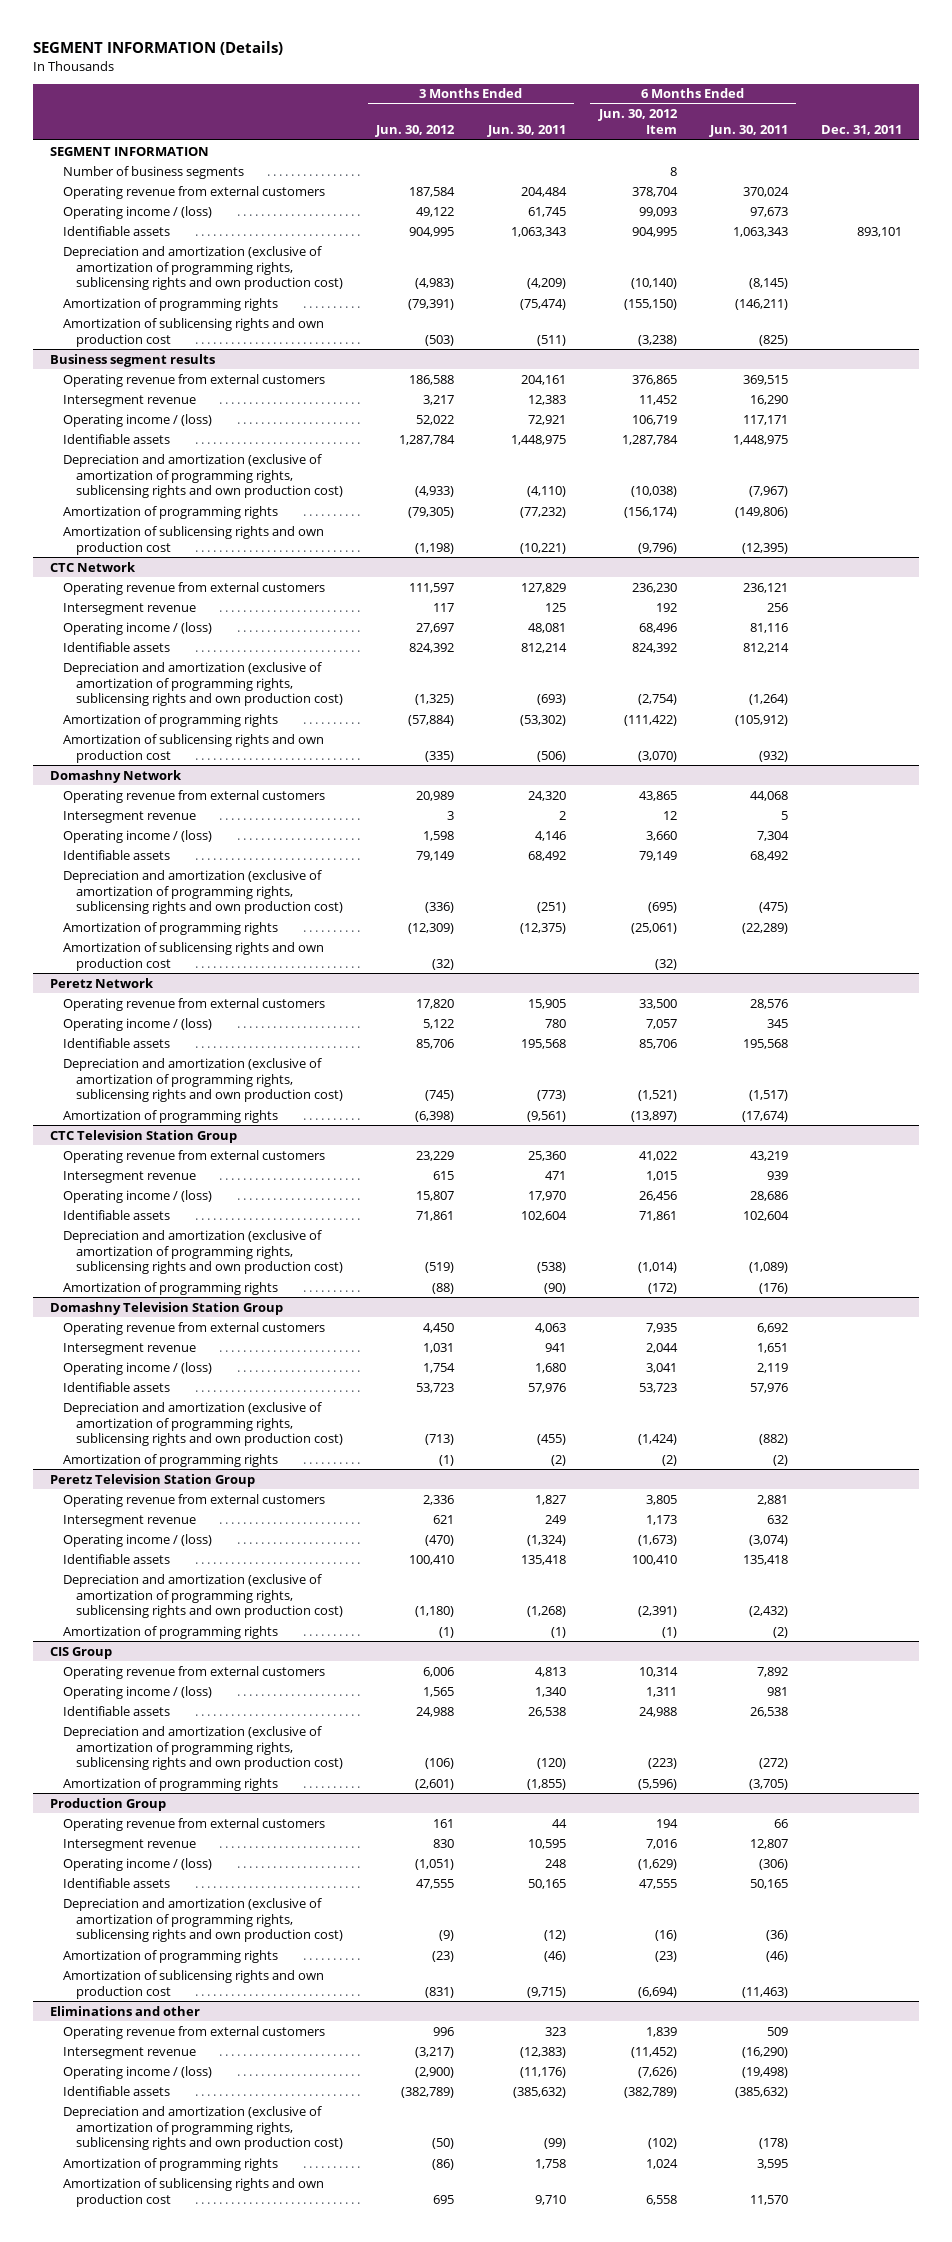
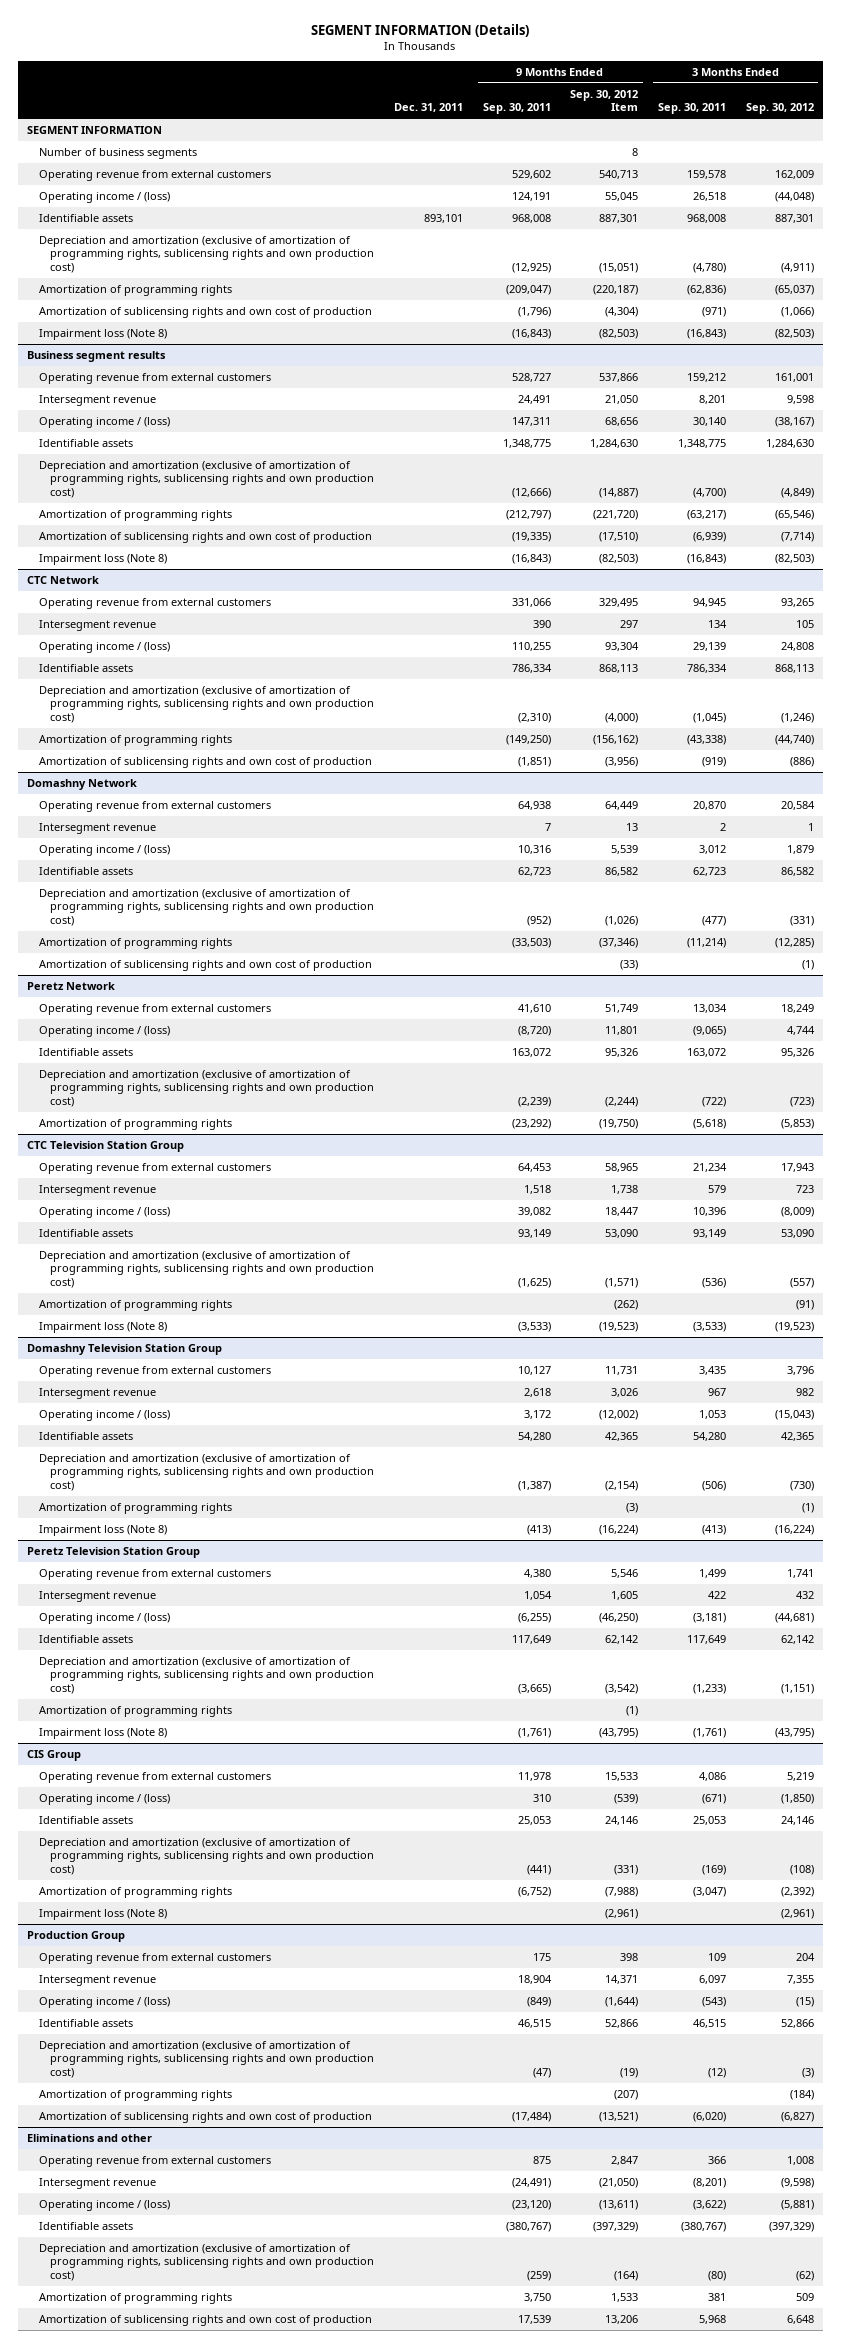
- | 3 Months Ended Jun. 30, 2012 | 3 Months Ended Jun. 30, 2011 | 6 Months Ended Jun. 30, 2012 Item | 6 Months Ended Jun. 30, 2011 | Dec. 31, 2011
+ | Dec. 31, 2011 | 9 Months Ended Sep. 30, 2011 | 9 Months Ended Sep. 30, 2012 Item | 3 Months Ended Sep. 30, 2011 | 3 Months Ended Sep. 30, 2012
- Amortization of sublicensing rights and own production cost | (503) | (511) | (3,238) | (825) |
+ Amortization of sublicensing rights and own cost of production | | (1,796) | (4,304) | (971) | (1,066)
+ Impairment loss (Note 8) | | (16,843) | (82,503) | (16,843) | (82,503)
@ Business segment results
- Amortization of sublicensing rights and own production cost | (1,198) | (10,221) | (9,796) | (12,395) |
+ Amortization of sublicensing rights and own cost of production | | (19,335) | (17,510) | (6,939) | (7,714)
+ Impairment loss (Note 8) | | (16,843) | (82,503) | (16,843) | (82,503)
@ CTC Network
- Amortization of sublicensing rights and own production cost | (335) | (506) | (3,070) | (932) |
+ Amortization of sublicensing rights and own cost of production | | (1,851) | (3,956) | (919) | (886)
@ Domashny Network
- Amortization of sublicensing rights and own production cost | (32) | | (32) | |
+ Amortization of sublicensing rights and own cost of production | | | (33) | | (1)
@ CTC Television Station Group
+ Impairment loss (Note 8) | | (3,533) | (19,523) | (3,533) | (19,523)
@ Domashny Television Station Group
+ Impairment loss (Note 8) | | (413) | (16,224) | (413) | (16,224)
@ Peretz Television Station Group
+ Impairment loss (Note 8) | | (1,761) | (43,795) | (1,761) | (43,795)
@ CIS Group
+ Impairment loss (Note 8) | | | (2,961) | | (2,961)
@ Production Group
- Amortization of sublicensing rights and own production cost | (831) | (9,715) | (6,694) | (11,463) |
+ Amortization of sublicensing rights and own cost of production | | (17,484) | (13,521) | (6,020) | (6,827)
@ Eliminations and other
- Amortization of sublicensing rights and own production cost | 695 | 9,710 | 6,558 | 11,570 |
+ Amortization of sublicensing rights and own cost of production | | 17,539 | 13,206 | 5,968 | 6,648

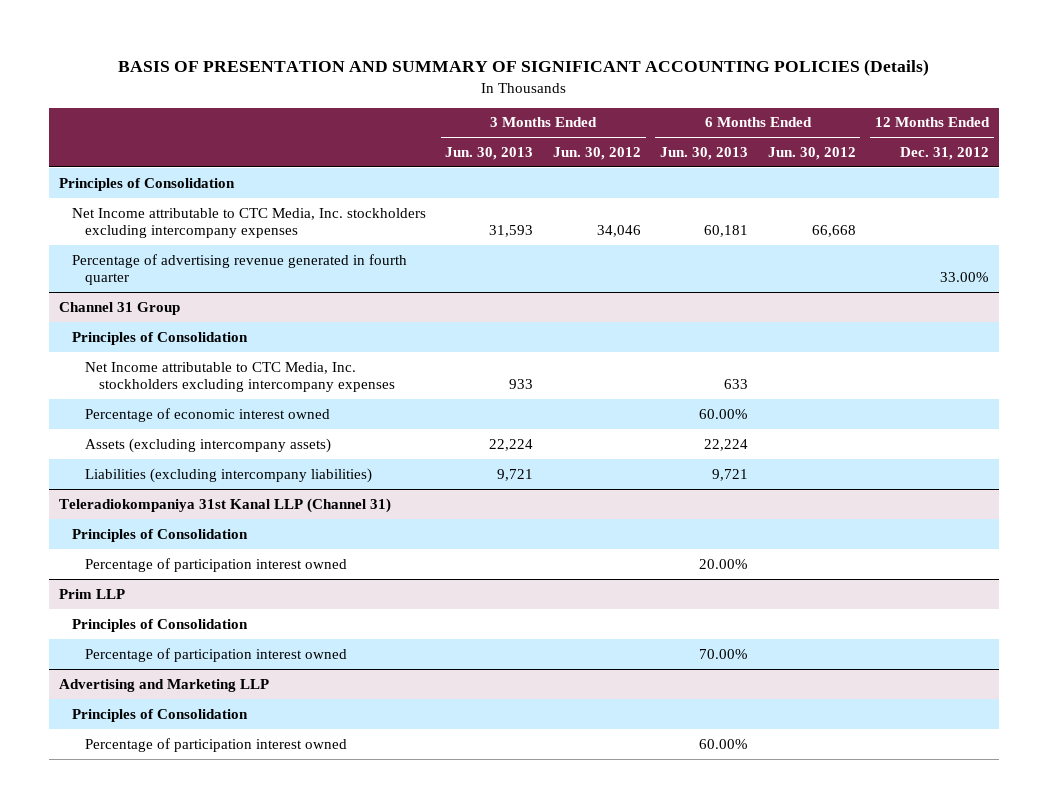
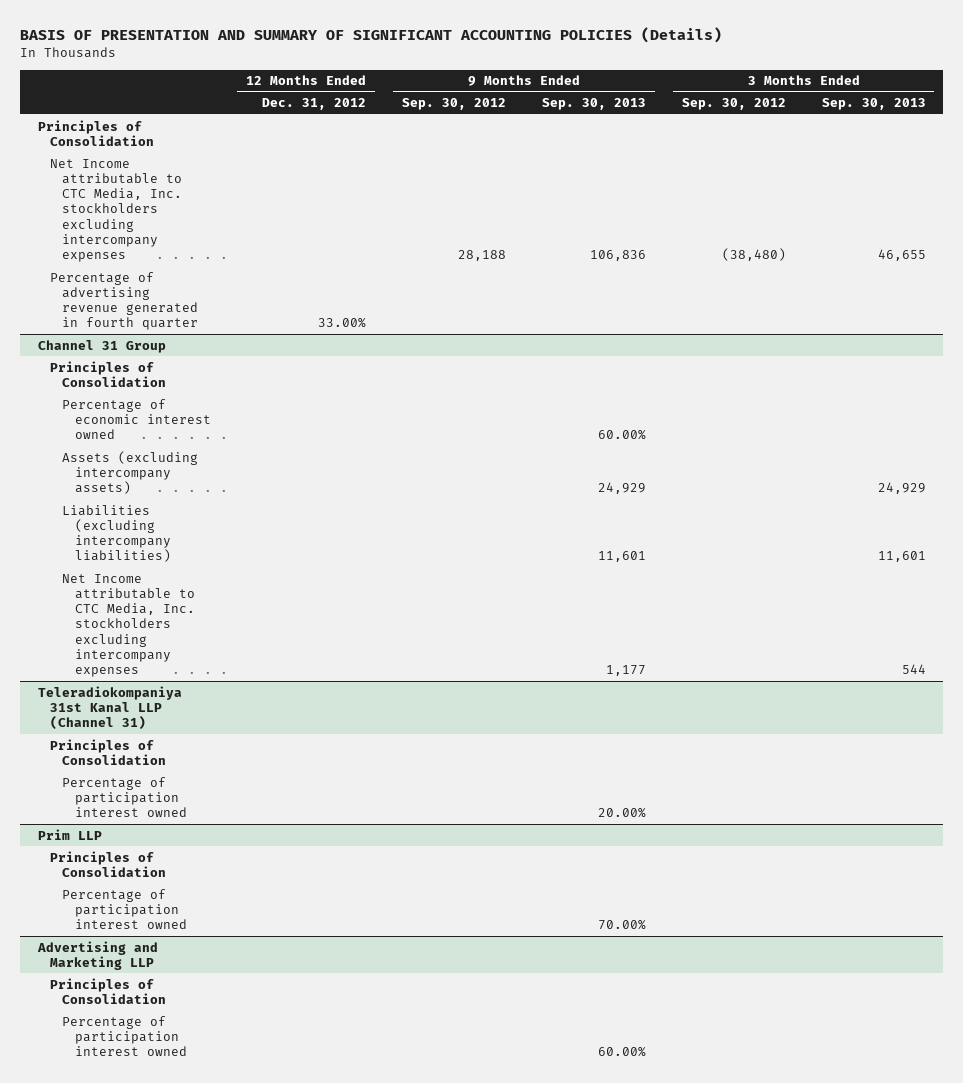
- | 3 Months Ended Jun. 30, 2013 | 3 Months Ended Jun. 30, 2012 | 6 Months Ended Jun. 30, 2013 | 6 Months Ended Jun. 30, 2012 | 12 Months Ended Dec. 31, 2012
+ | 12 Months Ended Dec. 31, 2012 | 9 Months Ended Sep. 30, 2012 | 9 Months Ended Sep. 30, 2013 | 3 Months Ended Sep. 30, 2012 | 3 Months Ended Sep. 30, 2013
@ Channel 31 Group
moved down: Net Income attributable to CTC Media, Inc. stockholders excluding intercompany expenses | | | 1,177 | | 544

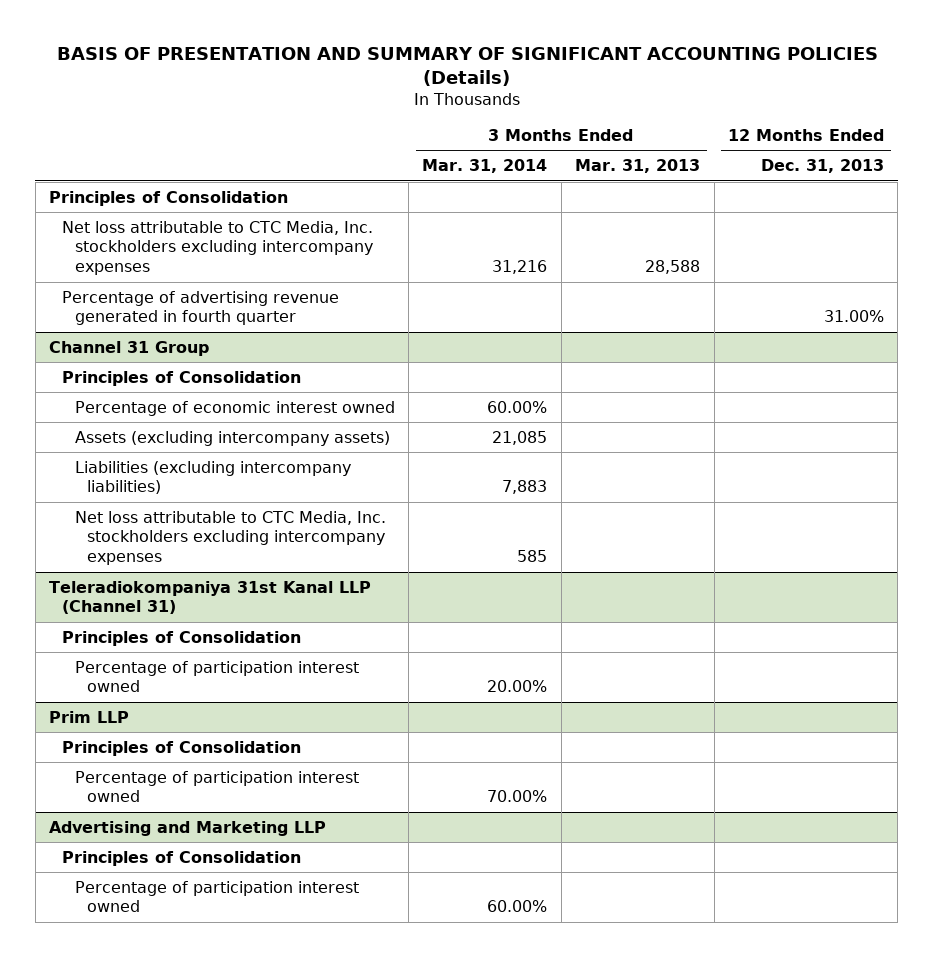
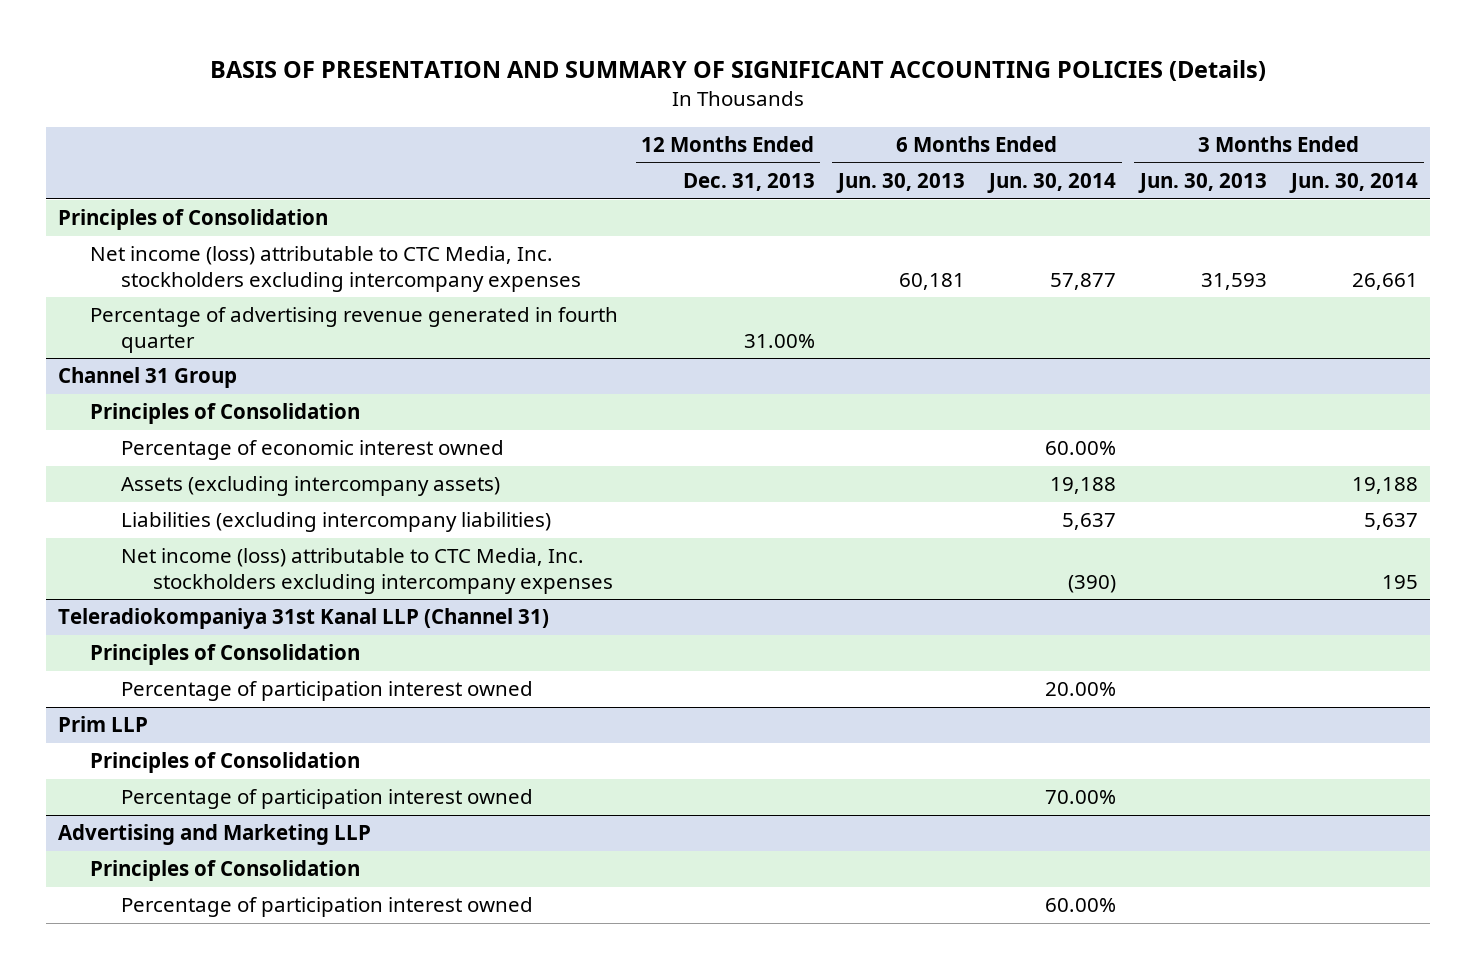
- | 3 Months Ended Mar. 31, 2014 | 3 Months Ended Mar. 31, 2013 | 12 Months Ended Dec. 31, 2013
+ | 12 Months Ended Dec. 31, 2013 | 6 Months Ended Jun. 30, 2013 | 6 Months Ended Jun. 30, 2014 | 3 Months Ended Jun. 30, 2013 | 3 Months Ended Jun. 30, 2014
- Net loss attributable to CTC Media, Inc. stockholders excluding intercompany expenses | 31,216 | 28,588 |
+ Net income (loss) attributable to CTC Media, Inc. stockholders excluding intercompany expenses | | 60,181 | 57,877 | 31,593 | 26,661
@ Channel 31 Group
- Net loss attributable to CTC Media, Inc. stockholders excluding intercompany expenses | 585 | |
+ Net income (loss) attributable to CTC Media, Inc. stockholders excluding intercompany expenses | | | (390) | | 195

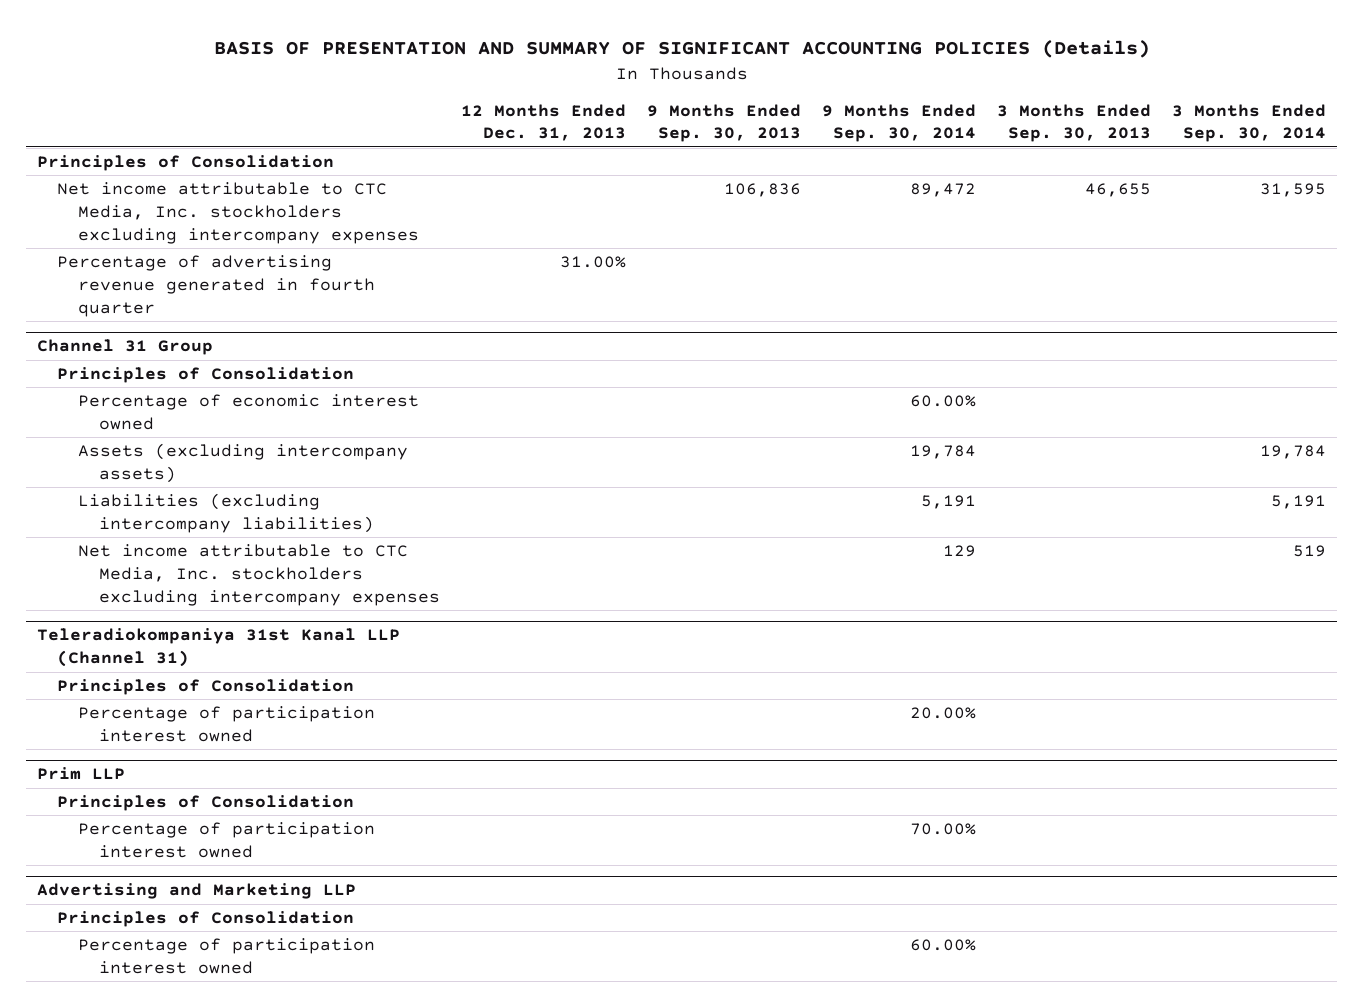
- | 12 Months Ended Dec. 31, 2013 | 6 Months Ended Jun. 30, 2013 | 6 Months Ended Jun. 30, 2014 | 3 Months Ended Jun. 30, 2013 | 3 Months Ended Jun. 30, 2014
+ | 12 Months Ended Dec. 31, 2013 | 9 Months Ended Sep. 30, 2013 | 9 Months Ended Sep. 30, 2014 | 3 Months Ended Sep. 30, 2013 | 3 Months Ended Sep. 30, 2014
- Net income (loss) attributable to CTC Media, Inc. stockholders excluding intercompany expenses | | 60,181 | 57,877 | 31,593 | 26,661
+ Net income attributable to CTC Media, Inc. stockholders excluding intercompany expenses | | 106,836 | 89,472 | 46,655 | 31,595
@ Channel 31 Group
- Net income (loss) attributable to CTC Media, Inc. stockholders excluding intercompany expenses | | | (390) | | 195
+ Net income attributable to CTC Media, Inc. stockholders excluding intercompany expenses | | | 129 | | 519

